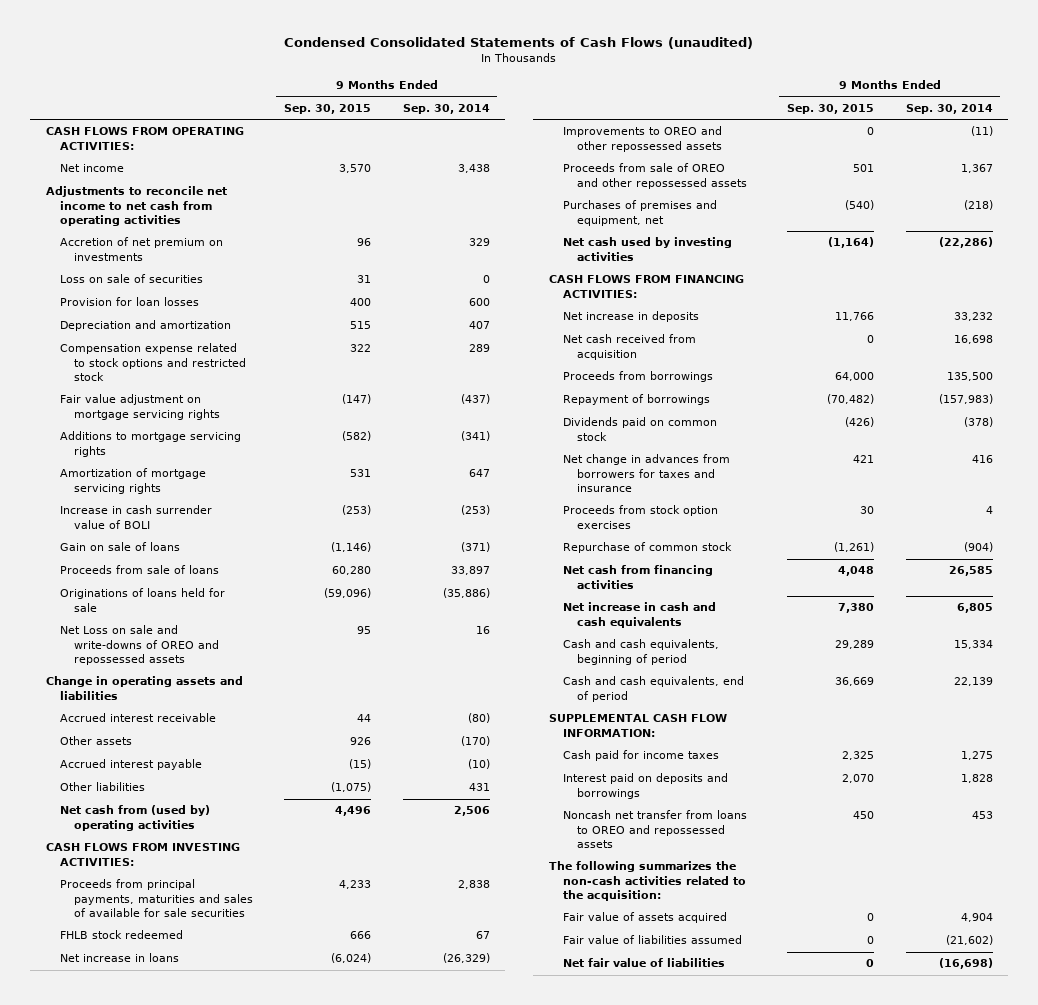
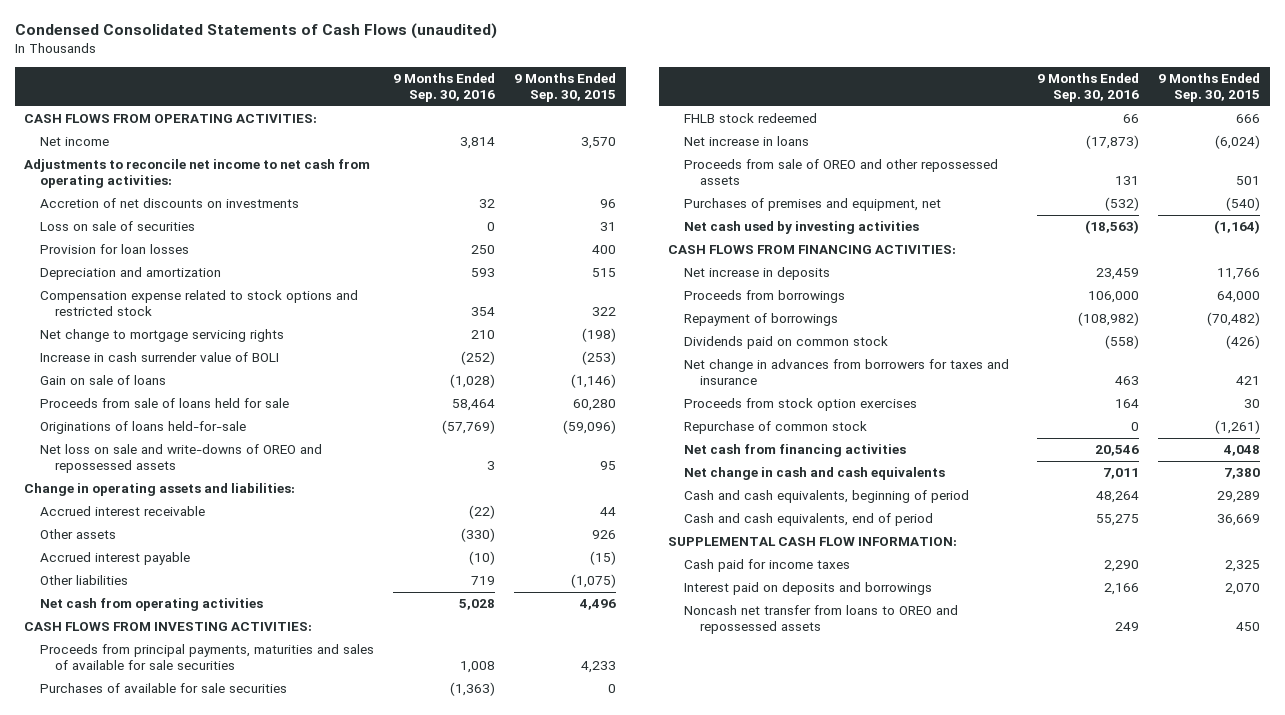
- | 9 Months Ended Sep. 30, 2015 | 9 Months Ended Sep. 30, 2014
+ | 9 Months Ended Sep. 30, 2016 | 9 Months Ended Sep. 30, 2015
- Adjustments to reconcile net income to net cash from operating activities
- Accretion of net premium on investments | 96 | 329
+ Adjustments to reconcile net income to net cash from operating activities:
+ Accretion of net discounts on investments | 32 | 96
- Fair value adjustment on mortgage servicing rights | (147) | (437)
- Additions to mortgage servicing rights | (582) | (341)
- Amortization of mortgage servicing rights | 531 | 647
+ Net change to mortgage servicing rights | 210 | (198)
- Proceeds from sale of loans | 60,280 | 33,897
- Originations of loans held for sale | (59,096) | (35,886)
- Net Loss on sale and write-downs of OREO and repossessed assets | 95 | 16
- Change in operating assets and liabilities
+ Proceeds from sale of loans held for sale | 58,464 | 60,280
+ Originations of loans held-for-sale | (57,769) | (59,096)
+ Net loss on sale and write-downs of OREO and repossessed assets | 3 | 95
+ Change in operating assets and liabilities:
- Net cash from (used by) operating activities | 4,496 | 2,506
+ Net cash from operating activities | 5,028 | 4,496
+ Purchases of available for sale securities | (1,363) | 0
- Improvements to OREO and other repossessed assets | 0 | (11)
- Net cash received from acquisition | 0 | 16,698
- Net increase in cash and cash equivalents | 7,380 | 6,805
+ Net change in cash and cash equivalents | 7,011 | 7,380
- The following summarizes the non-cash activities related to the acquisition:
- Fair value of assets acquired | 0 | 4,904
- Fair value of liabilities assumed | 0 | (21,602)
- Net fair value of liabilities | 0 | (16,698)

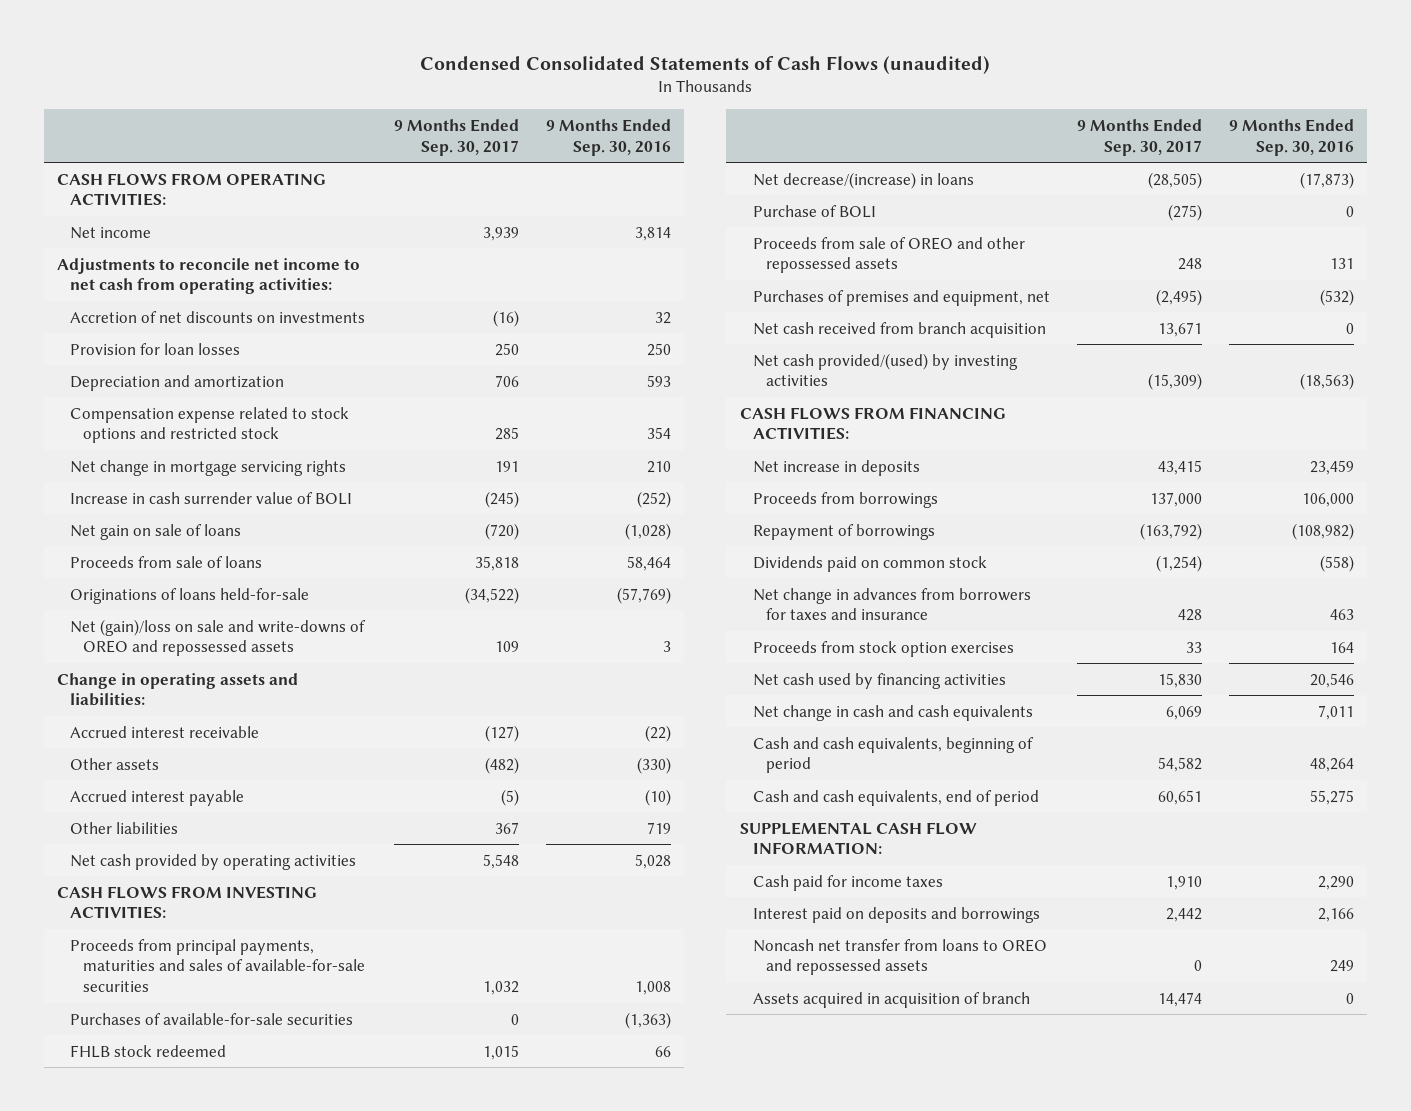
- | 9 Months Ended Sep. 30, 2016 | 9 Months Ended Sep. 30, 2015
+ | 9 Months Ended Sep. 30, 2017 | 9 Months Ended Sep. 30, 2016
- Loss on sale of securities | 0 | 31
- Net change to mortgage servicing rights | 210 | (198)
+ Net change in mortgage servicing rights | 191 | 210
- Gain on sale of loans | (1,028) | (1,146)
- Proceeds from sale of loans held for sale | 58,464 | 60,280
+ Net gain on sale of loans | (720) | (1,028)
+ Proceeds from sale of loans | 35,818 | 58,464
- Net loss on sale and write-downs of OREO and repossessed assets | 3 | 95
+ Net (gain)/loss on sale and write-downs of OREO and repossessed assets | 109 | 3
- Net cash from operating activities | 5,028 | 4,496
+ Net cash provided by operating activities | 5,548 | 5,028
- Proceeds from principal payments, maturities and sales of available for sale securities | 1,008 | 4,233
- Purchases of available for sale securities | (1,363) | 0
+ Proceeds from principal payments, maturities and sales of available-for-sale securities | 1,032 | 1,008
+ Purchases of available-for-sale securities | 0 | (1,363)
- Net increase in loans | (17,873) | (6,024)
+ Net decrease/(increase) in loans | (28,505) | (17,873)
+ Purchase of BOLI | (275) | 0
- Net cash used by investing activities | (18,563) | (1,164)
+ Net cash received from branch acquisition | 13,671 | 0
+ Net cash provided/(used) by investing activities | (15,309) | (18,563)
- Repurchase of common stock | 0 | (1,261)
- Net cash from financing activities | 20,546 | 4,048
+ Net cash used by financing activities | 15,830 | 20,546
+ Assets acquired in acquisition of branch | 14,474 | 0

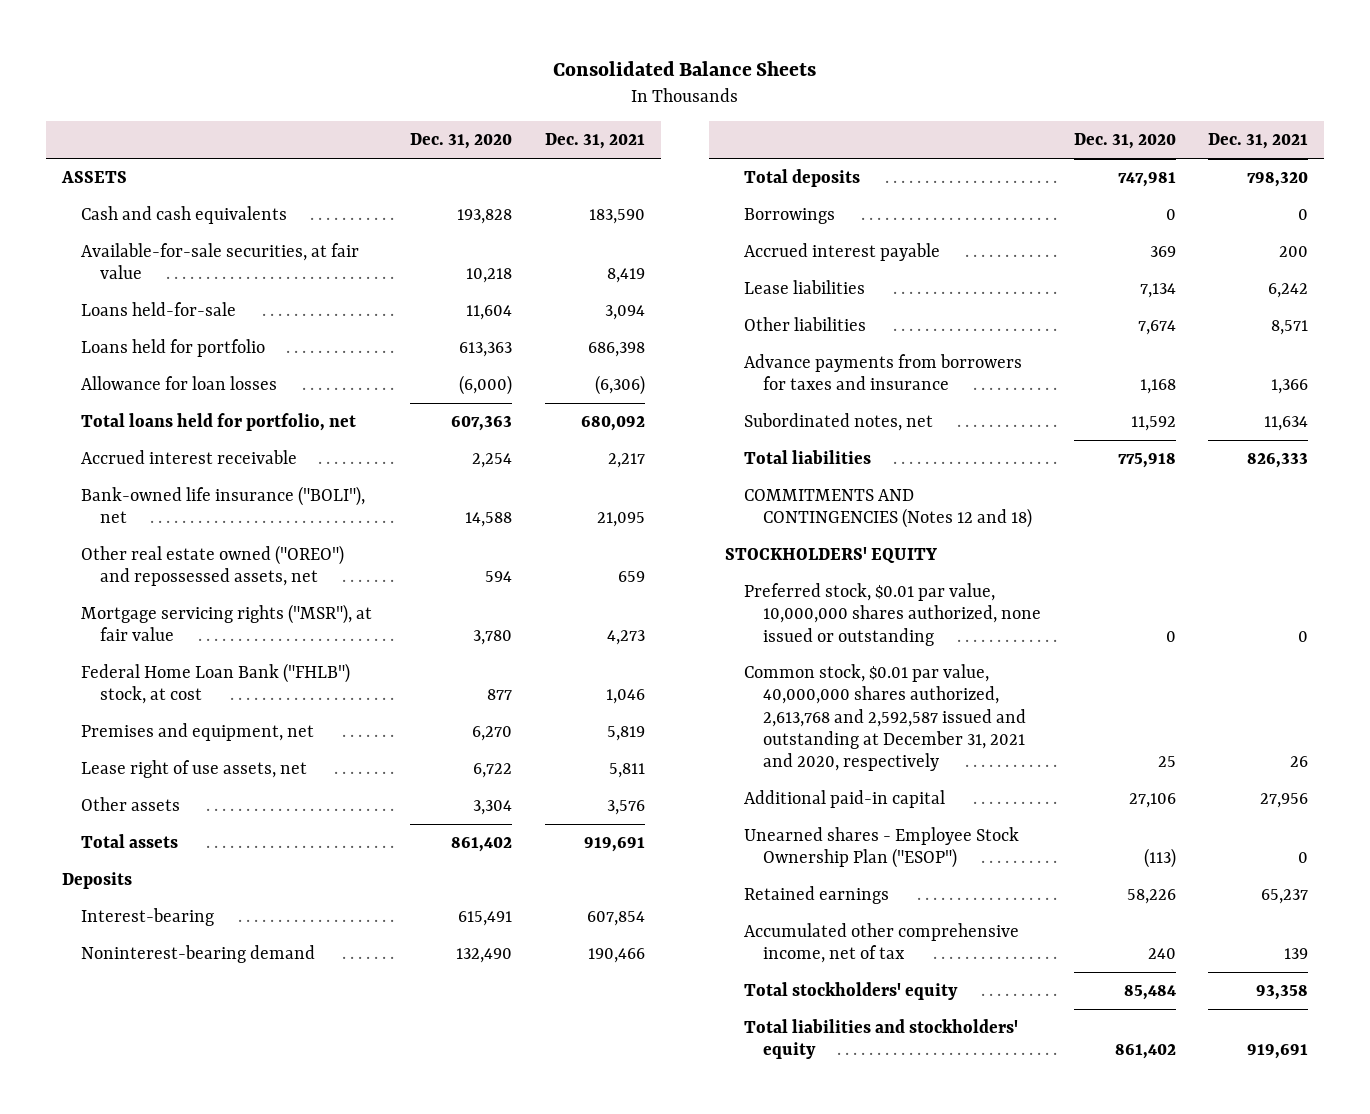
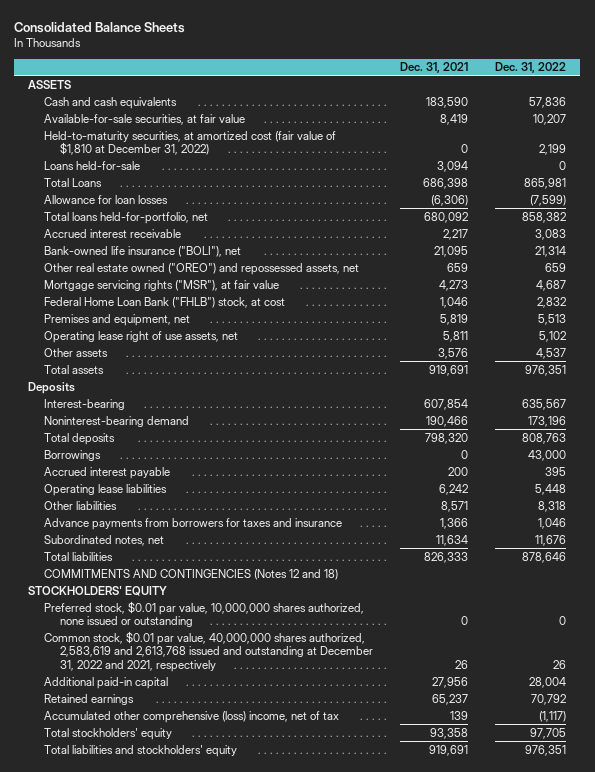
- | Dec. 31, 2020 | Dec. 31, 2021
+ | Dec. 31, 2021 | Dec. 31, 2022
+ Held-to-maturity securities, at amortized cost (fair value of $1,810 at December 31, 2022) | 0 | 2,199
- Loans held for portfolio | 613,363 | 686,398
+ Total Loans | 686,398 | 865,981
- Total loans held for portfolio, net | 607,363 | 680,092
+ Total loans held-for-portfolio, net | 680,092 | 858,382
- Lease right of use assets, net | 6,722 | 5,811
+ Operating lease right of use assets, net | 5,811 | 5,102
- Lease liabilities | 7,134 | 6,242
+ Operating lease liabilities | 6,242 | 5,448
- Common stock, $0.01 par value, 40,000,000 shares authorized, 2,613,768 and 2,592,587 issued and outstanding at December 31, 2021 and 2020, respectively | 25 | 26
+ Common stock, $0.01 par value, 40,000,000 shares authorized, 2,583,619 and 2,613,768 issued and outstanding at December 31, 2022 and 2021, respectively | 26 | 26
- Unearned shares - Employee Stock Ownership Plan ("ESOP") | (113) | 0
- Accumulated other comprehensive income, net of tax | 240 | 139
+ Accumulated other comprehensive (loss) income, net of tax | 139 | (1,117)

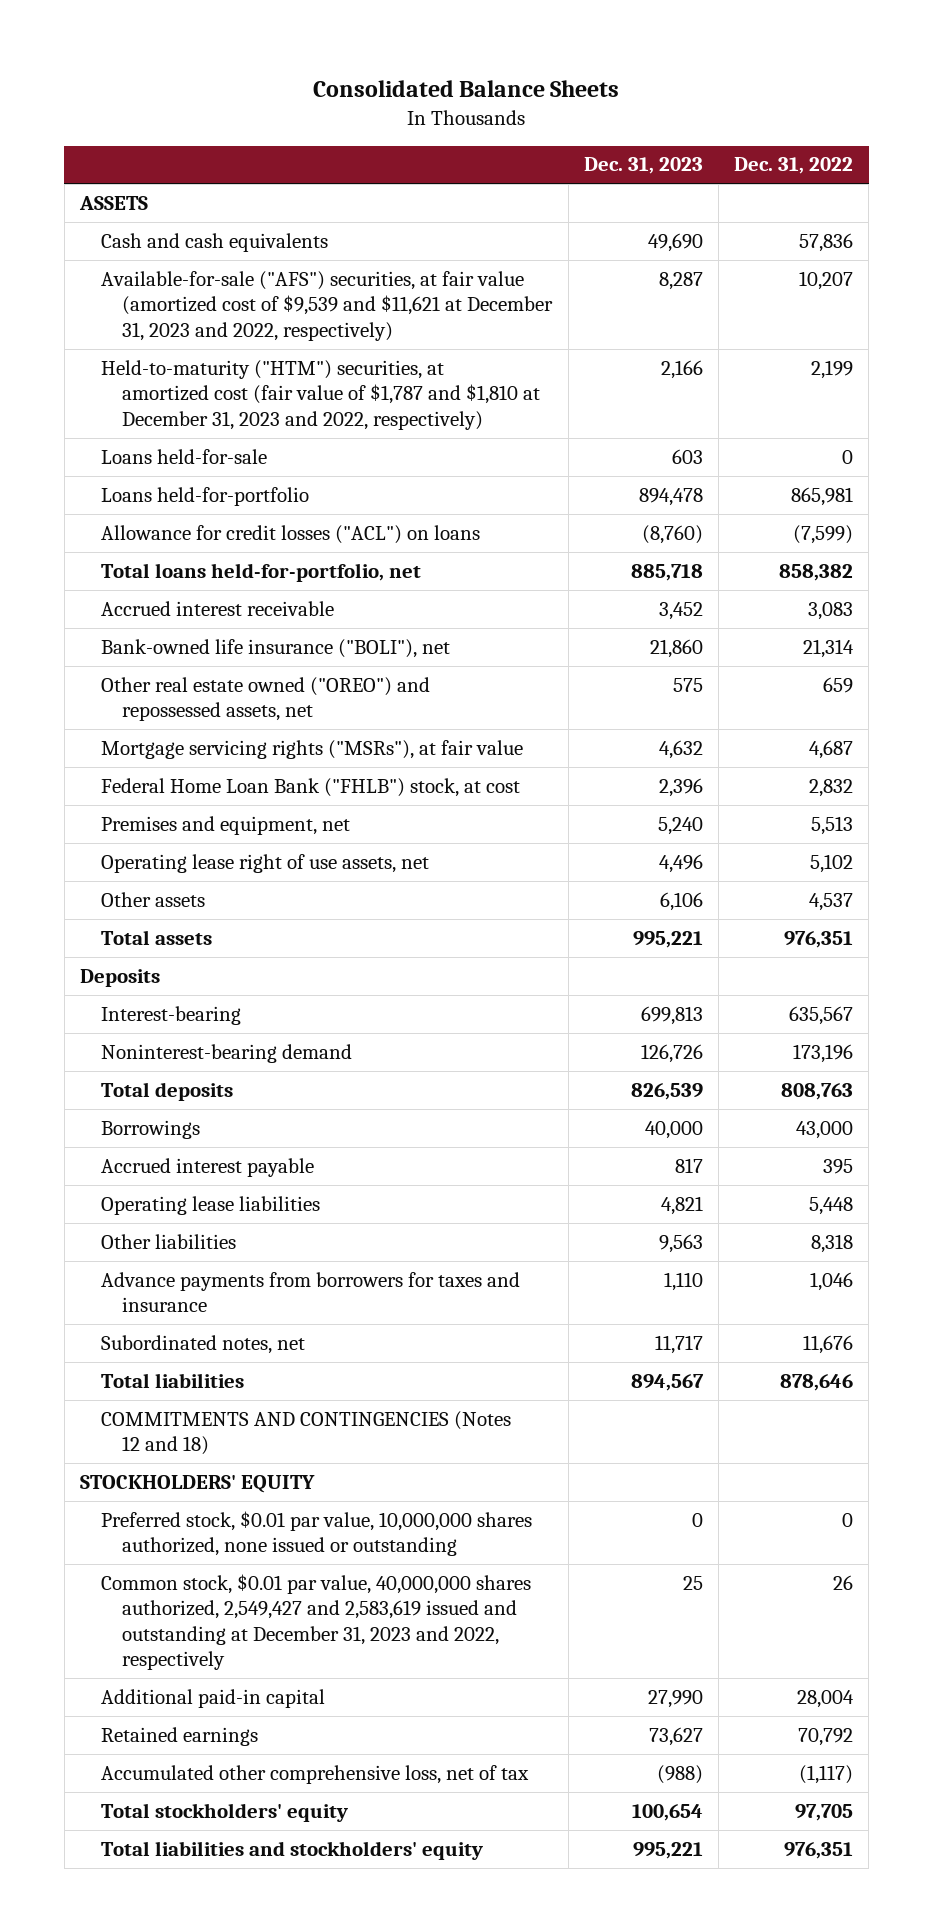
- | Dec. 31, 2021 | Dec. 31, 2022
+ | Dec. 31, 2023 | Dec. 31, 2022
- Available-for-sale securities, at fair value | 8,419 | 10,207
- Held-to-maturity securities, at amortized cost (fair value of $1,810 at December 31, 2022) | 0 | 2,199
+ Available-for-sale ("AFS") securities, at fair value (amortized cost of $9,539 and $11,621 at December 31, 2023 and 2022, respectively) | 8,287 | 10,207
+ Held-to-maturity ("HTM") securities, at amortized cost (fair value of $1,787 and $1,810 at December 31, 2023 and 2022, respectively) | 2,166 | 2,199
- Total Loans | 686,398 | 865,981
- Allowance for loan losses | (6,306) | (7,599)
+ Loans held-for-portfolio | 894,478 | 865,981
+ Allowance for credit losses ("ACL") on loans | (8,760) | (7,599)
- Mortgage servicing rights ("MSR"), at fair value | 4,273 | 4,687
+ Mortgage servicing rights ("MSRs"), at fair value | 4,632 | 4,687
- Common stock, $0.01 par value, 40,000,000 shares authorized, 2,583,619 and 2,613,768 issued and outstanding at December 31, 2022 and 2021, respectively | 26 | 26
+ Common stock, $0.01 par value, 40,000,000 shares authorized, 2,549,427 and 2,583,619 issued and outstanding at December 31, 2023 and 2022, respectively | 25 | 26
- Accumulated other comprehensive (loss) income, net of tax | 139 | (1,117)
+ Accumulated other comprehensive loss, net of tax | (988) | (1,117)

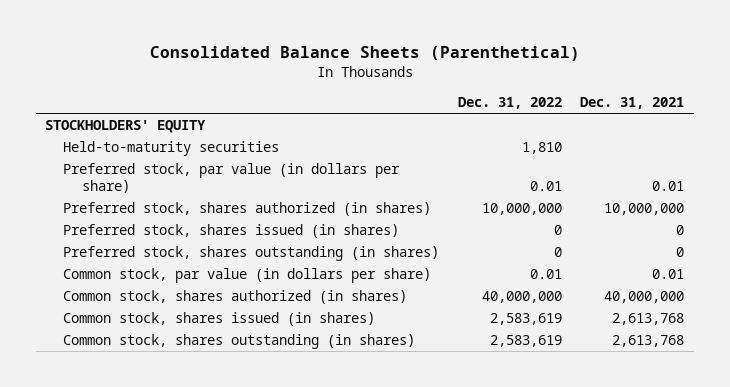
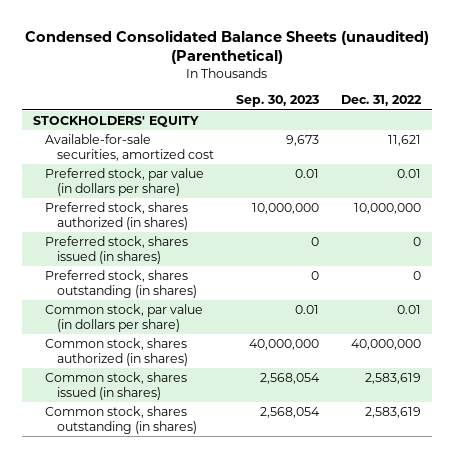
- Consolidated Balance Sheets (Parenthetical)
+ Condensed Consolidated Balance Sheets (unaudited) (Parenthetical)
- | Dec. 31, 2022 | Dec. 31, 2021
+ | Sep. 30, 2023 | Dec. 31, 2022
- Held-to-maturity securities | 1,810 |
+ Available-for-sale securities, amortized cost | 9,673 | 11,621

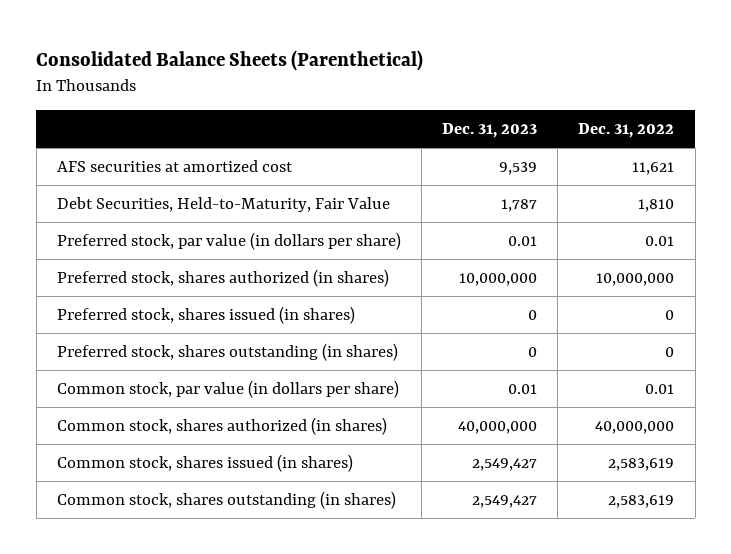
- Condensed Consolidated Balance Sheets (unaudited) (Parenthetical)
+ Consolidated Balance Sheets (Parenthetical)
- | Sep. 30, 2023 | Dec. 31, 2022
+ | Dec. 31, 2023 | Dec. 31, 2022
- STOCKHOLDERS' EQUITY
- Available-for-sale securities, amortized cost | 9,673 | 11,621
+ AFS securities at amortized cost | 9,539 | 11,621
+ Debt Securities, Held-to-Maturity, Fair Value | 1,787 | 1,810

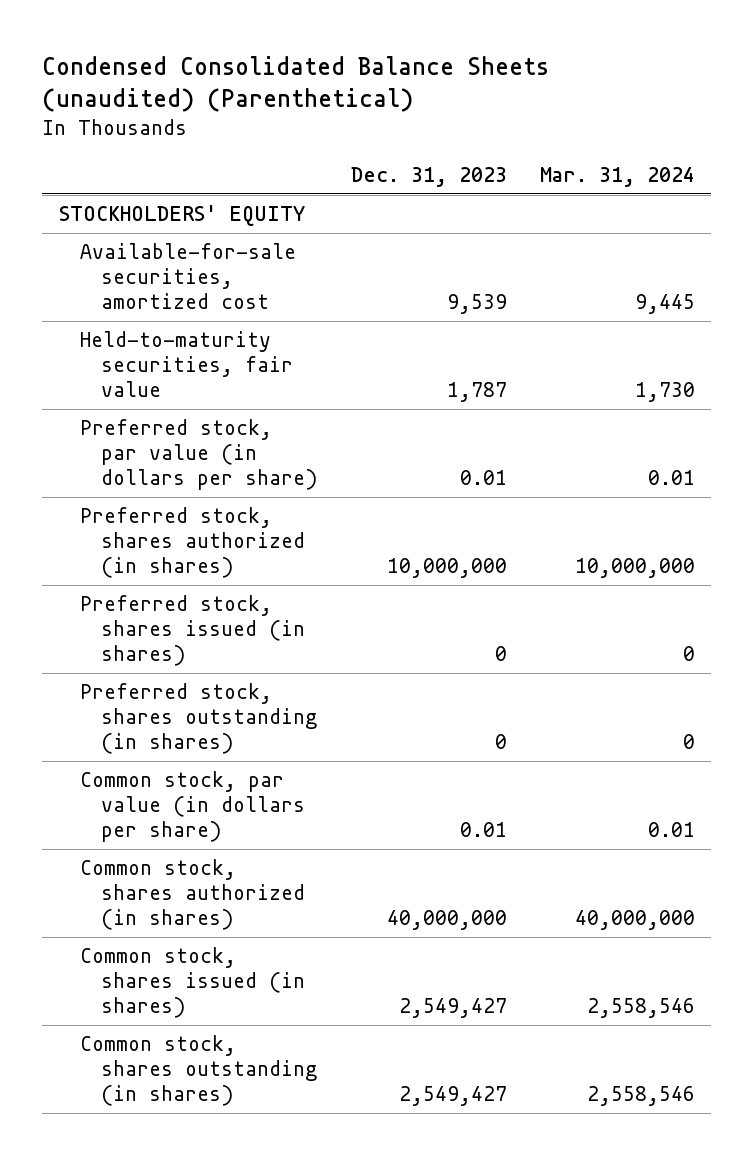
- Consolidated Balance Sheets (Parenthetical)
+ Condensed Consolidated Balance Sheets (unaudited) (Parenthetical)
- | Dec. 31, 2023 | Dec. 31, 2022
+ | Dec. 31, 2023 | Mar. 31, 2024
- AFS securities at amortized cost | 9,539 | 11,621
- Debt Securities, Held-to-Maturity, Fair Value | 1,787 | 1,810
+ STOCKHOLDERS' EQUITY
+ Available-for-sale securities, amortized cost | 9,539 | 9,445
+ Held-to-maturity securities, fair value | 1,787 | 1,730

